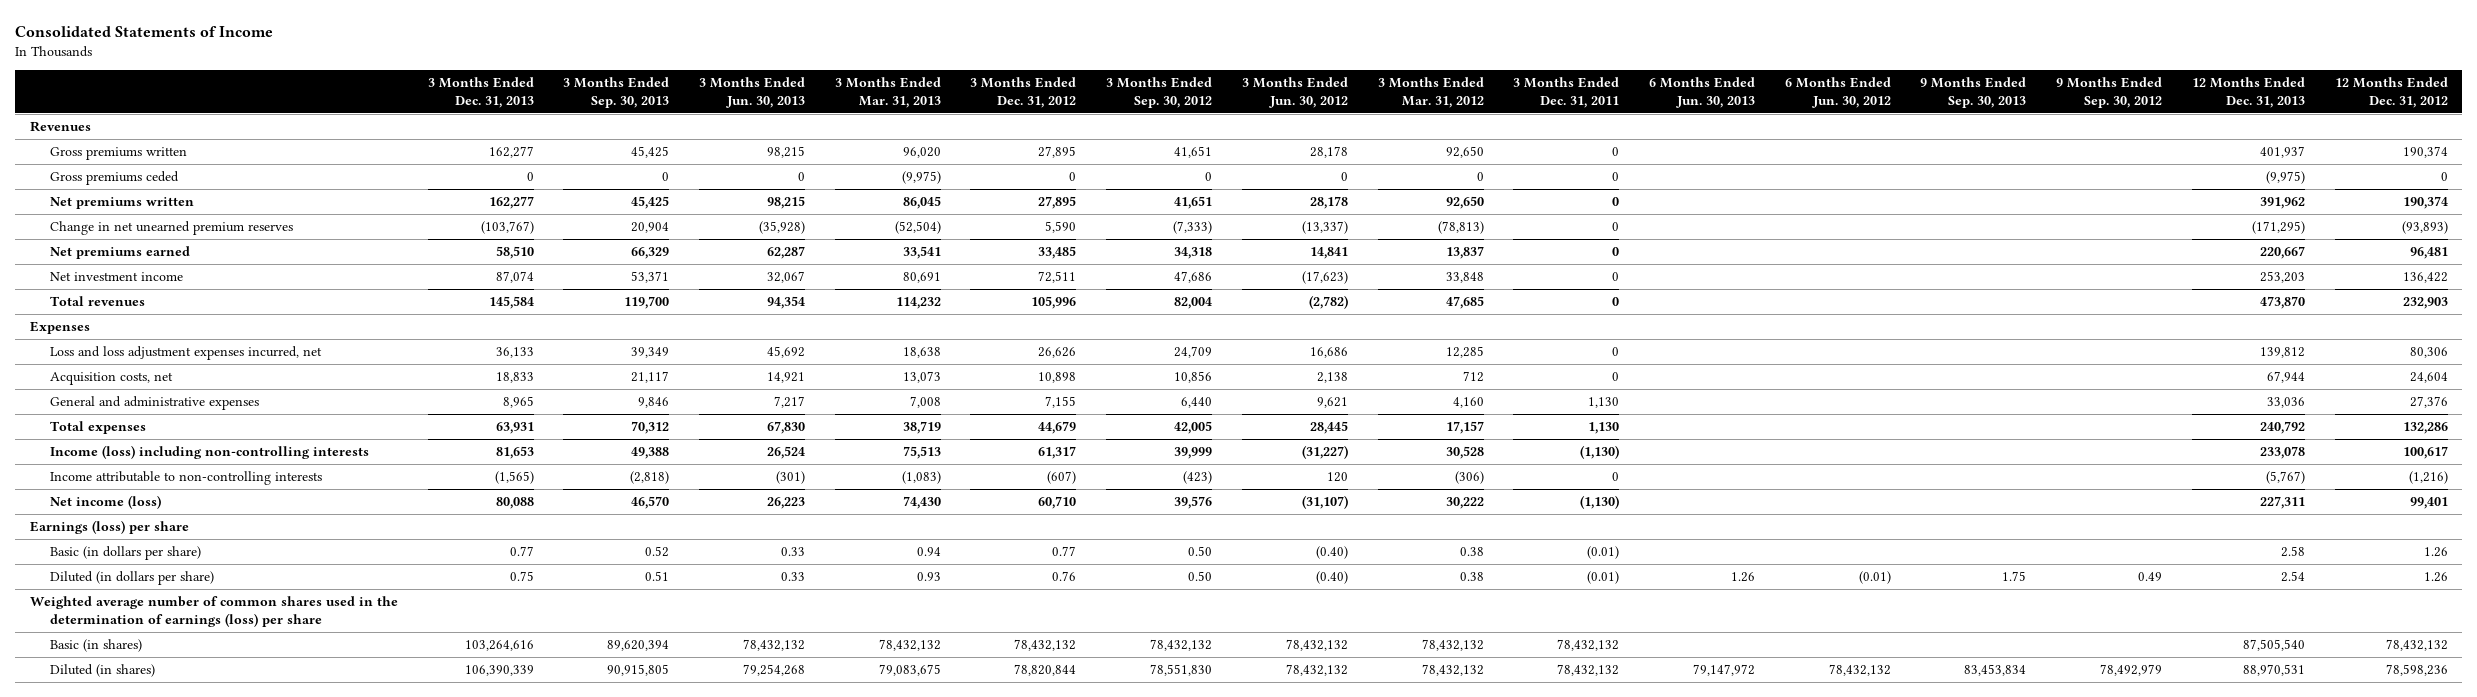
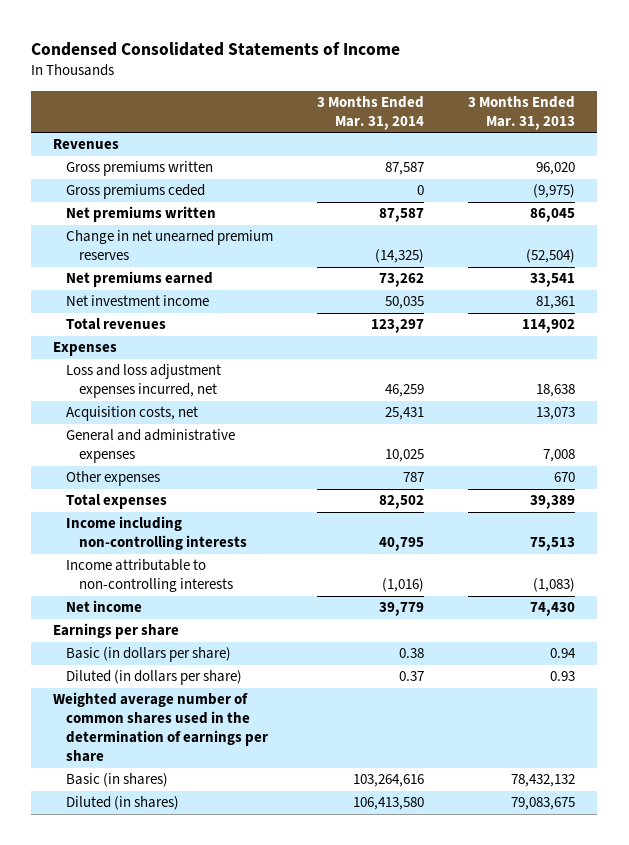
- Consolidated Statements of Income
+ Condensed Consolidated Statements of Income
- | 3 Months Ended Dec. 31, 2013 | 3 Months Ended Sep. 30, 2013 | 3 Months Ended Jun. 30, 2013 | 3 Months Ended Mar. 31, 2013 | 3 Months Ended Dec. 31, 2012 | 3 Months Ended Sep. 30, 2012 | 3 Months Ended Jun. 30, 2012 | 3 Months Ended Mar. 31, 2012 | 3 Months Ended Dec. 31, 2011 | 6 Months Ended Jun. 30, 2013 | 6 Months Ended Jun. 30, 2012 | 9 Months Ended Sep. 30, 2013 | 9 Months Ended Sep. 30, 2012 | 12 Months Ended Dec. 31, 2013 | 12 Months Ended Dec. 31, 2012
+ | 3 Months Ended Mar. 31, 2014 | 3 Months Ended Mar. 31, 2013
- Net investment income | 87,074 | 53,371 | 32,067 | 80,691 | 72,511 | 47,686 | (17,623) | 33,848 | 0 | | | | | 253,203 | 136,422
- Total revenues | 145,584 | 119,700 | 94,354 | 114,232 | 105,996 | 82,004 | (2,782) | 47,685 | 0 | | | | | 473,870 | 232,903
+ Net investment income | 50,035 | 81,361
+ Total revenues | 123,297 | 114,902
- Total expenses | 63,931 | 70,312 | 67,830 | 38,719 | 44,679 | 42,005 | 28,445 | 17,157 | 1,130 | | | | | 240,792 | 132,286
- Income (loss) including non-controlling interests | 81,653 | 49,388 | 26,524 | 75,513 | 61,317 | 39,999 | (31,227) | 30,528 | (1,130) | | | | | 233,078 | 100,617
+ Other expenses | 787 | 670
+ Total expenses | 82,502 | 39,389
+ Income including non-controlling interests | 40,795 | 75,513
- Net income (loss) | 80,088 | 46,570 | 26,223 | 74,430 | 60,710 | 39,576 | (31,107) | 30,222 | (1,130) | | | | | 227,311 | 99,401
- Earnings (loss) per share
+ Net income | 39,779 | 74,430
+ Earnings per share
- Weighted average number of common shares used in the determination of earnings (loss) per share
+ Weighted average number of common shares used in the determination of earnings per share

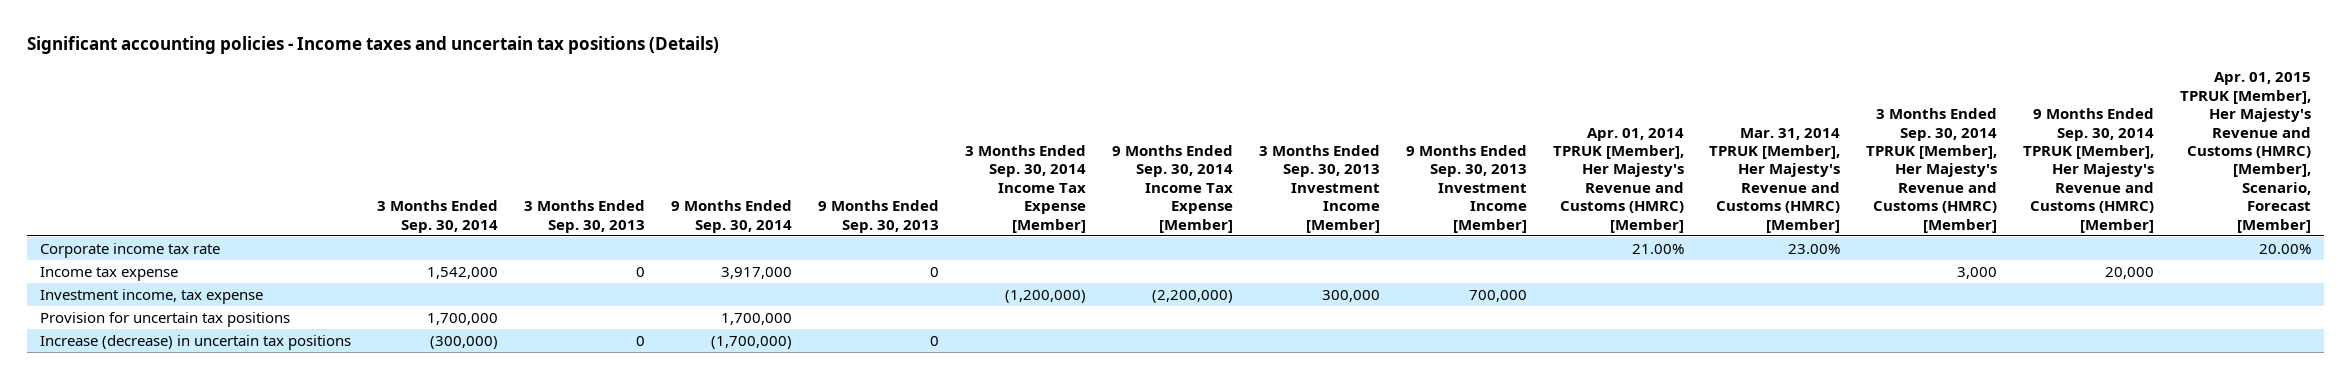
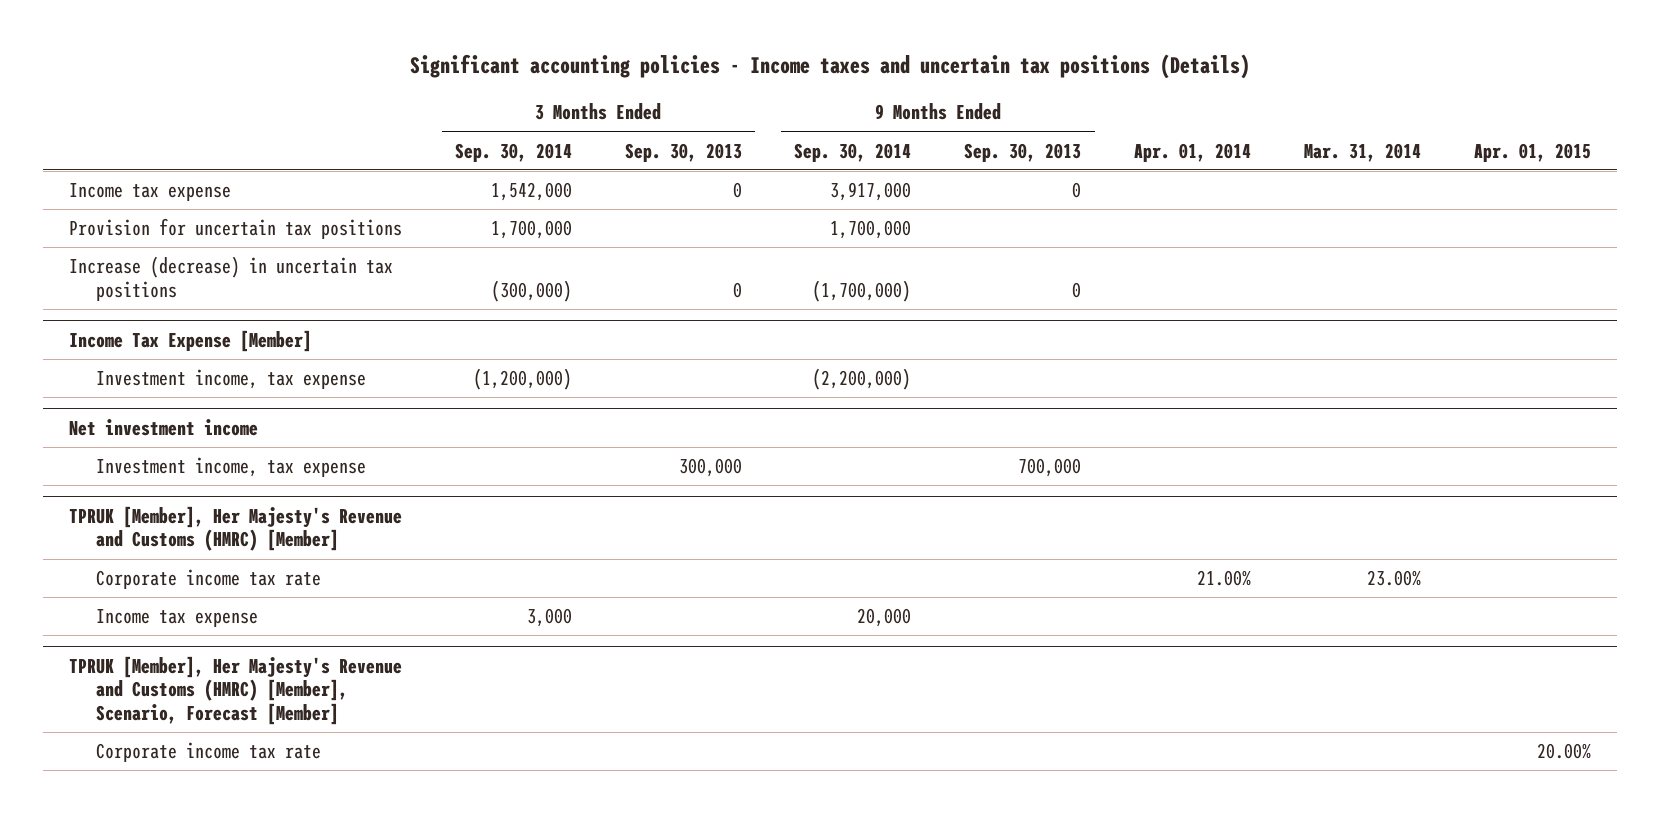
- | 3 Months Ended Sep. 30, 2014 | 3 Months Ended Sep. 30, 2013 | 9 Months Ended Sep. 30, 2014 | 9 Months Ended Sep. 30, 2013 | 3 Months Ended Sep. 30, 2014 Income Tax Expense [Member] | 9 Months Ended Sep. 30, 2014 Income Tax Expense [Member] | 3 Months Ended Sep. 30, 2013 Investment Income [Member] | 9 Months Ended Sep. 30, 2013 Investment Income [Member] | Apr. 01, 2014 TPRUK [Member], Her Majesty's Revenue and Customs (HMRC) [Member] | Mar. 31, 2014 TPRUK [Member], Her Majesty's Revenue and Customs (HMRC) [Member] | 3 Months Ended Sep. 30, 2014 TPRUK [Member], Her Majesty's Revenue and Customs (HMRC) [Member] | 9 Months Ended Sep. 30, 2014 TPRUK [Member], Her Majesty's Revenue and Customs (HMRC) [Member] | Apr. 01, 2015 TPRUK [Member], Her Majesty's Revenue and Customs (HMRC) [Member], Scenario, Forecast [Member]
+ | 3 Months Ended Sep. 30, 2014 | 3 Months Ended Sep. 30, 2013 | 9 Months Ended Sep. 30, 2014 | 9 Months Ended Sep. 30, 2013 | Apr. 01, 2014 | Mar. 31, 2014 | Apr. 01, 2015
- Corporate income tax rate | | | | | | | | | 21.00% | 23.00% | | | 20.00%
- Investment income, tax expense | | | | | (1,200,000) | (2,200,000) | 300,000 | 700,000 | | | | |
+ Income Tax Expense [Member]
+ Investment income, tax expense | (1,200,000) | | (2,200,000) | | | |
+ Net investment income
+ Investment income, tax expense | | 300,000 | | 700,000 | | |
+ TPRUK [Member], Her Majesty's Revenue and Customs (HMRC) [Member]
+ Corporate income tax rate | | | | | 21.00% | 23.00% |
+ Income tax expense | 3,000 | | 20,000 | | | |
+ TPRUK [Member], Her Majesty's Revenue and Customs (HMRC) [Member], Scenario, Forecast [Member]
+ Corporate income tax rate | | | | | | | 20.00%

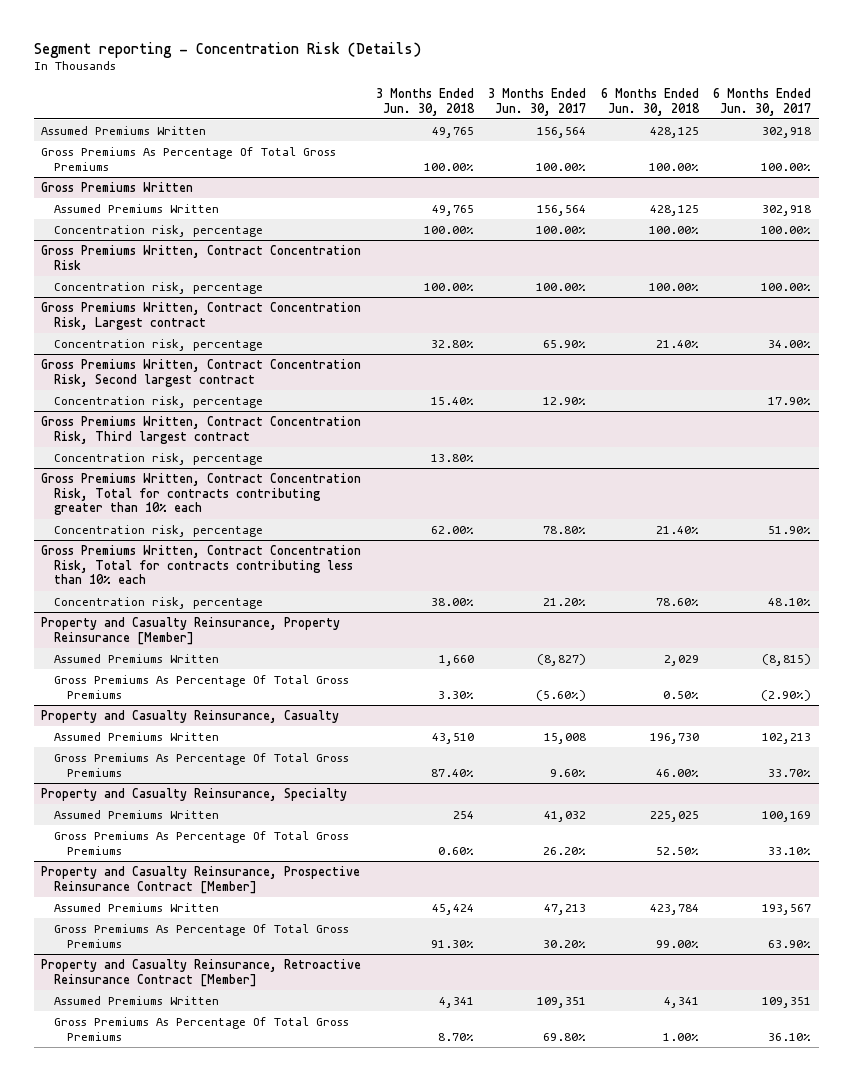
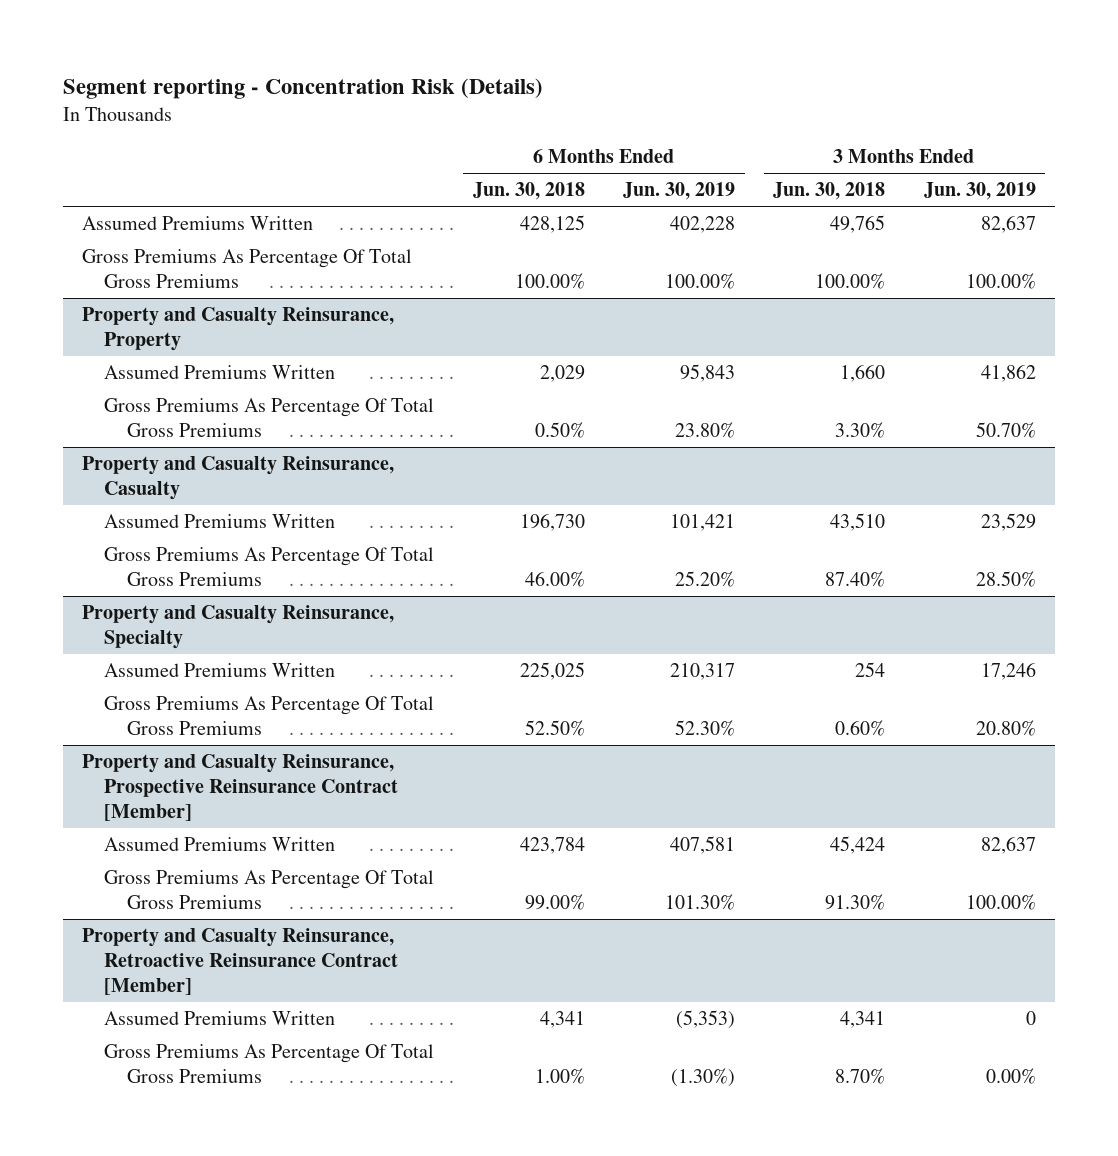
- | 3 Months Ended Jun. 30, 2018 | 3 Months Ended Jun. 30, 2017 | 6 Months Ended Jun. 30, 2018 | 6 Months Ended Jun. 30, 2017
+ | 6 Months Ended Jun. 30, 2018 | 6 Months Ended Jun. 30, 2019 | 3 Months Ended Jun. 30, 2018 | 3 Months Ended Jun. 30, 2019
- Gross Premiums Written
- Assumed Premiums Written | 49,765 | 156,564 | 428,125 | 302,918
- Concentration risk, percentage | 100.00% | 100.00% | 100.00% | 100.00%
- Gross Premiums Written, Contract Concentration Risk
- Concentration risk, percentage | 100.00% | 100.00% | 100.00% | 100.00%
- Gross Premiums Written, Contract Concentration Risk, Largest contract
- Concentration risk, percentage | 32.80% | 65.90% | 21.40% | 34.00%
- Gross Premiums Written, Contract Concentration Risk, Second largest contract
- Concentration risk, percentage | 15.40% | 12.90% | | 17.90%
- Gross Premiums Written, Contract Concentration Risk, Third largest contract
- Concentration risk, percentage | 13.80% | | |
- Gross Premiums Written, Contract Concentration Risk, Total for contracts contributing greater than 10% each
- Concentration risk, percentage | 62.00% | 78.80% | 21.40% | 51.90%
- Gross Premiums Written, Contract Concentration Risk, Total for contracts contributing less than 10% each
- Concentration risk, percentage | 38.00% | 21.20% | 78.60% | 48.10%
- Property and Casualty Reinsurance, Property Reinsurance [Member]
+ Property and Casualty Reinsurance, Property

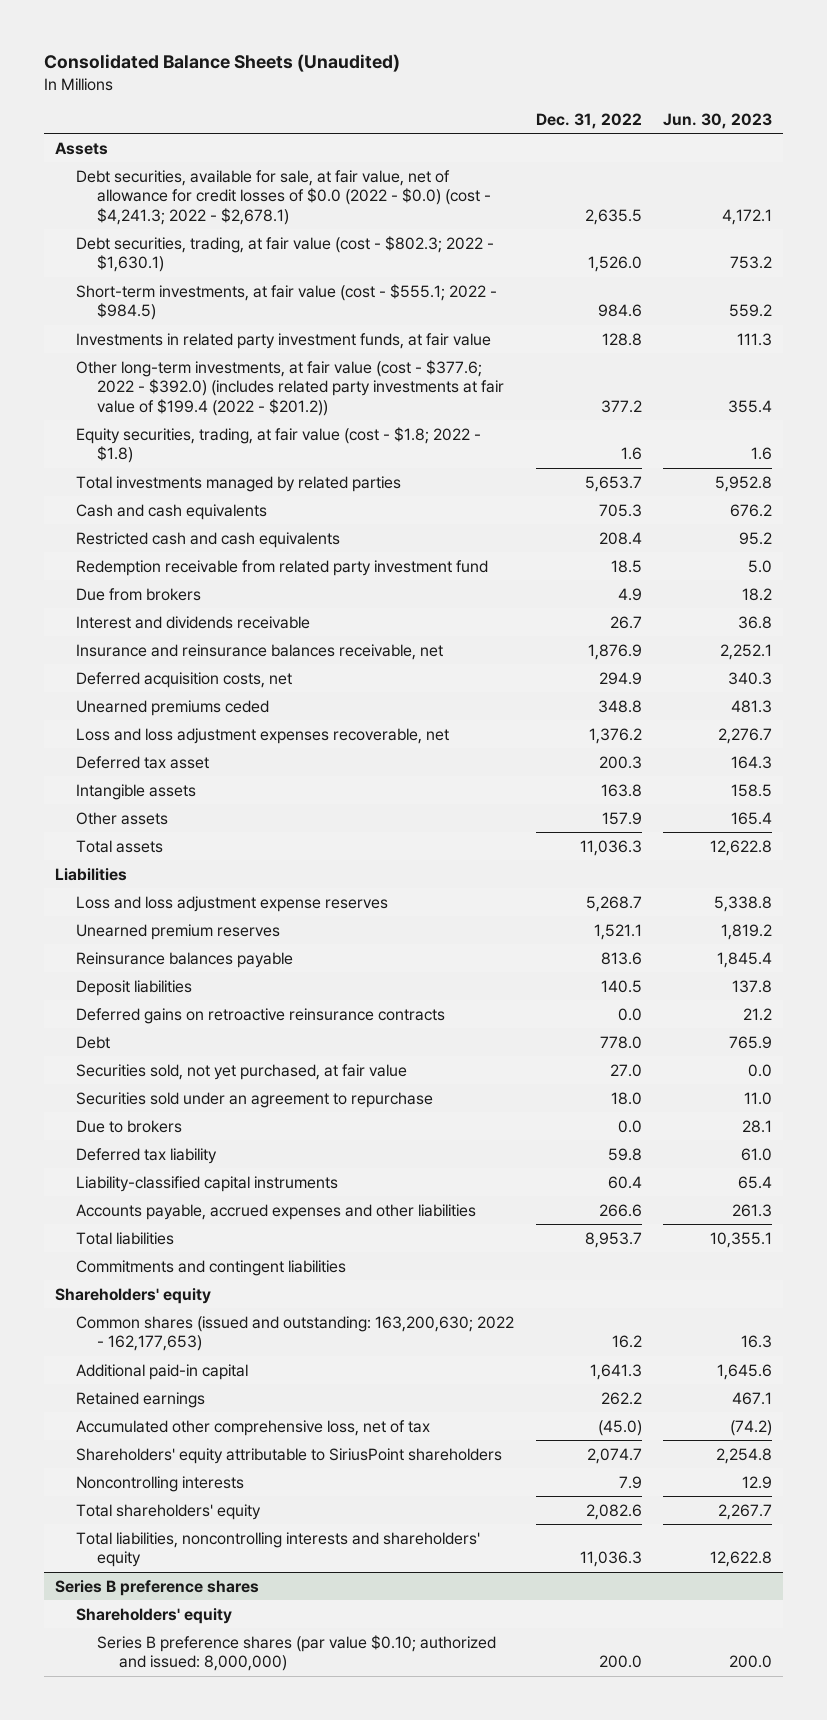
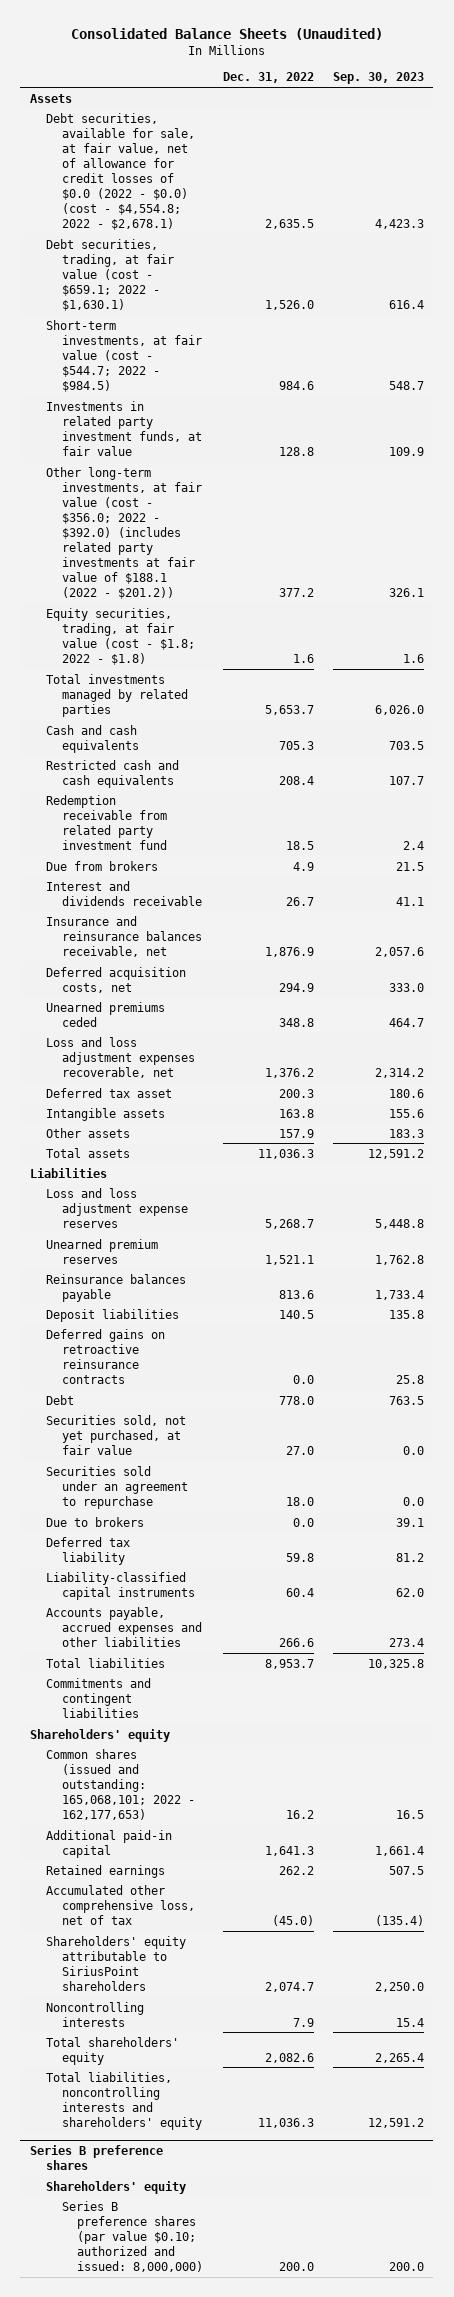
- | Dec. 31, 2022 | Jun. 30, 2023
+ | Dec. 31, 2022 | Sep. 30, 2023
- Debt securities, available for sale, at fair value, net of allowance for credit losses of $0.0 (2022 - $0.0) (cost - $4,241.3; 2022 - $2,678.1) | 2,635.5 | 4,172.1
- Debt securities, trading, at fair value (cost - $802.3; 2022 - $1,630.1) | 1,526.0 | 753.2
- Short-term investments, at fair value (cost - $555.1; 2022 - $984.5) | 984.6 | 559.2
+ Debt securities, available for sale, at fair value, net of allowance for credit losses of $0.0 (2022 - $0.0) (cost - $4,554.8; 2022 - $2,678.1) | 2,635.5 | 4,423.3
+ Debt securities, trading, at fair value (cost - $659.1; 2022 - $1,630.1) | 1,526.0 | 616.4
+ Short-term investments, at fair value (cost - $544.7; 2022 - $984.5) | 984.6 | 548.7
- Other long-term investments, at fair value (cost - $377.6; 2022 - $392.0) (includes related party investments at fair value of $199.4 (2022 - $201.2)) | 377.2 | 355.4
+ Other long-term investments, at fair value (cost - $356.0; 2022 - $392.0) (includes related party investments at fair value of $188.1 (2022 - $201.2)) | 377.2 | 326.1
- Common shares (issued and outstanding: 163,200,630; 2022 - 162,177,653) | 16.2 | 16.3
+ Common shares (issued and outstanding: 165,068,101; 2022 - 162,177,653) | 16.2 | 16.5

